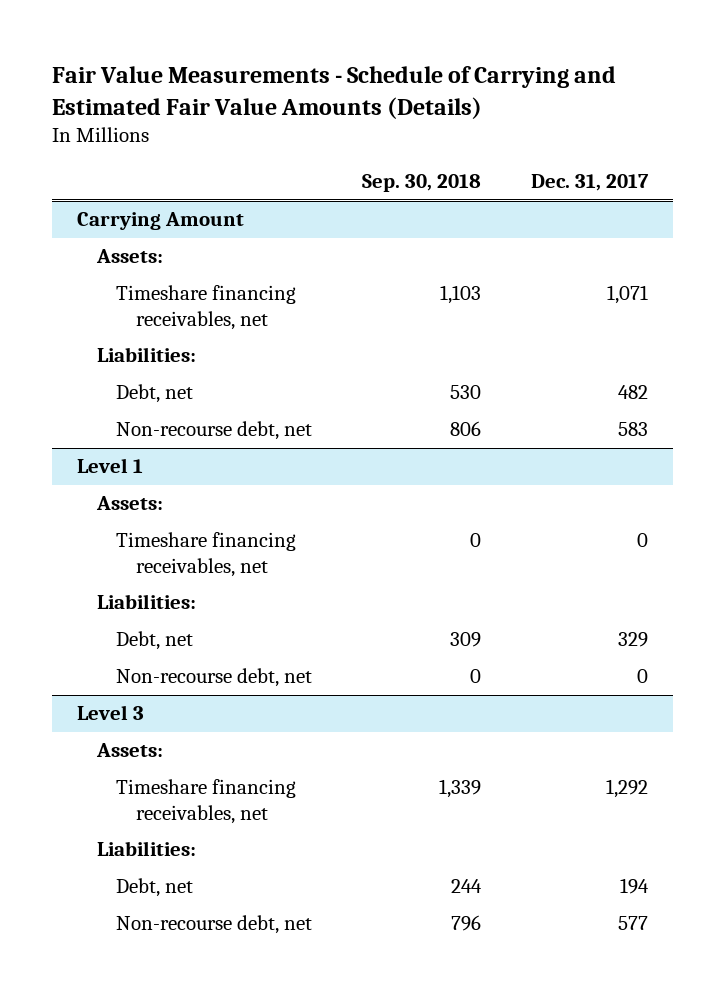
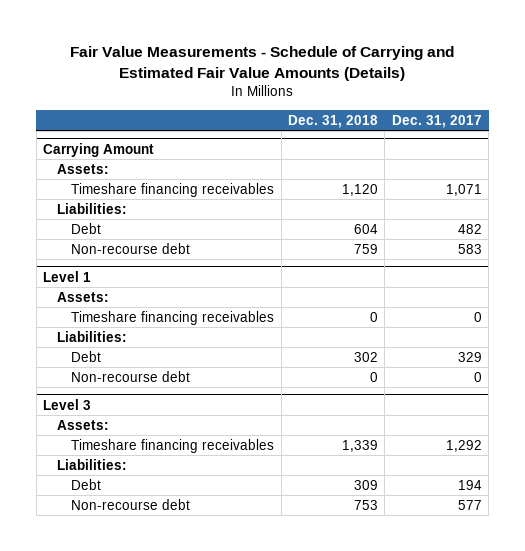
- | Sep. 30, 2018 | Dec. 31, 2017
+ | Dec. 31, 2018 | Dec. 31, 2017
@ Carrying Amount
- Timeshare financing receivables, net | 1,103 | 1,071
+ Timeshare financing receivables | 1,120 | 1,071
- Debt, net | 530 | 482
- Non-recourse debt, net | 806 | 583
+ Debt | 604 | 482
+ Non-recourse debt | 759 | 583
@ Level 1
- Timeshare financing receivables, net | 0 | 0
+ Timeshare financing receivables | 0 | 0
- Debt, net | 309 | 329
- Non-recourse debt, net | 0 | 0
+ Debt | 302 | 329
+ Non-recourse debt | 0 | 0
@ Level 3
- Timeshare financing receivables, net | 1,339 | 1,292
+ Timeshare financing receivables | 1,339 | 1,292
- Debt, net | 244 | 194
- Non-recourse debt, net | 796 | 577
+ Debt | 309 | 194
+ Non-recourse debt | 753 | 577

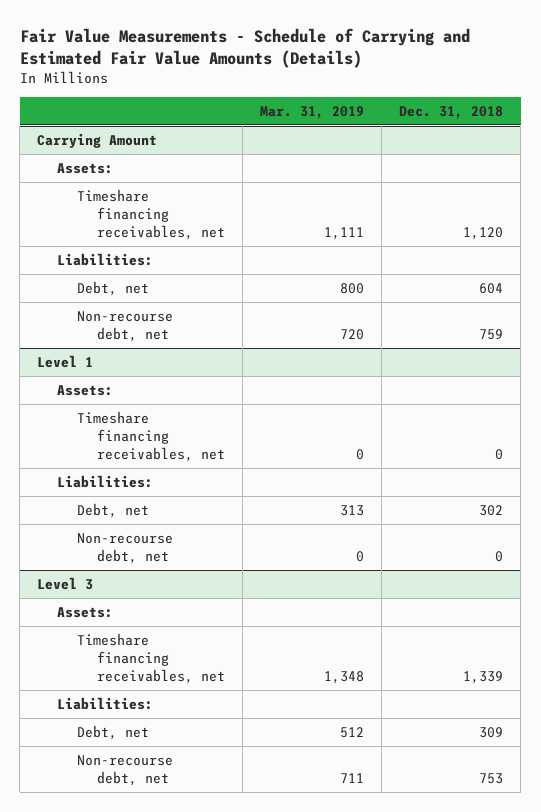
- | Dec. 31, 2018 | Dec. 31, 2017
+ | Mar. 31, 2019 | Dec. 31, 2018
@ Carrying Amount
- Timeshare financing receivables | 1,120 | 1,071
+ Timeshare financing receivables, net | 1,111 | 1,120
- Debt | 604 | 482
- Non-recourse debt | 759 | 583
+ Debt, net | 800 | 604
+ Non-recourse debt, net | 720 | 759
@ Level 1
- Timeshare financing receivables | 0 | 0
+ Timeshare financing receivables, net | 0 | 0
- Debt | 302 | 329
- Non-recourse debt | 0 | 0
+ Debt, net | 313 | 302
+ Non-recourse debt, net | 0 | 0
@ Level 3
- Timeshare financing receivables | 1,339 | 1,292
+ Timeshare financing receivables, net | 1,348 | 1,339
- Debt | 309 | 194
- Non-recourse debt | 753 | 577
+ Debt, net | 512 | 309
+ Non-recourse debt, net | 711 | 753

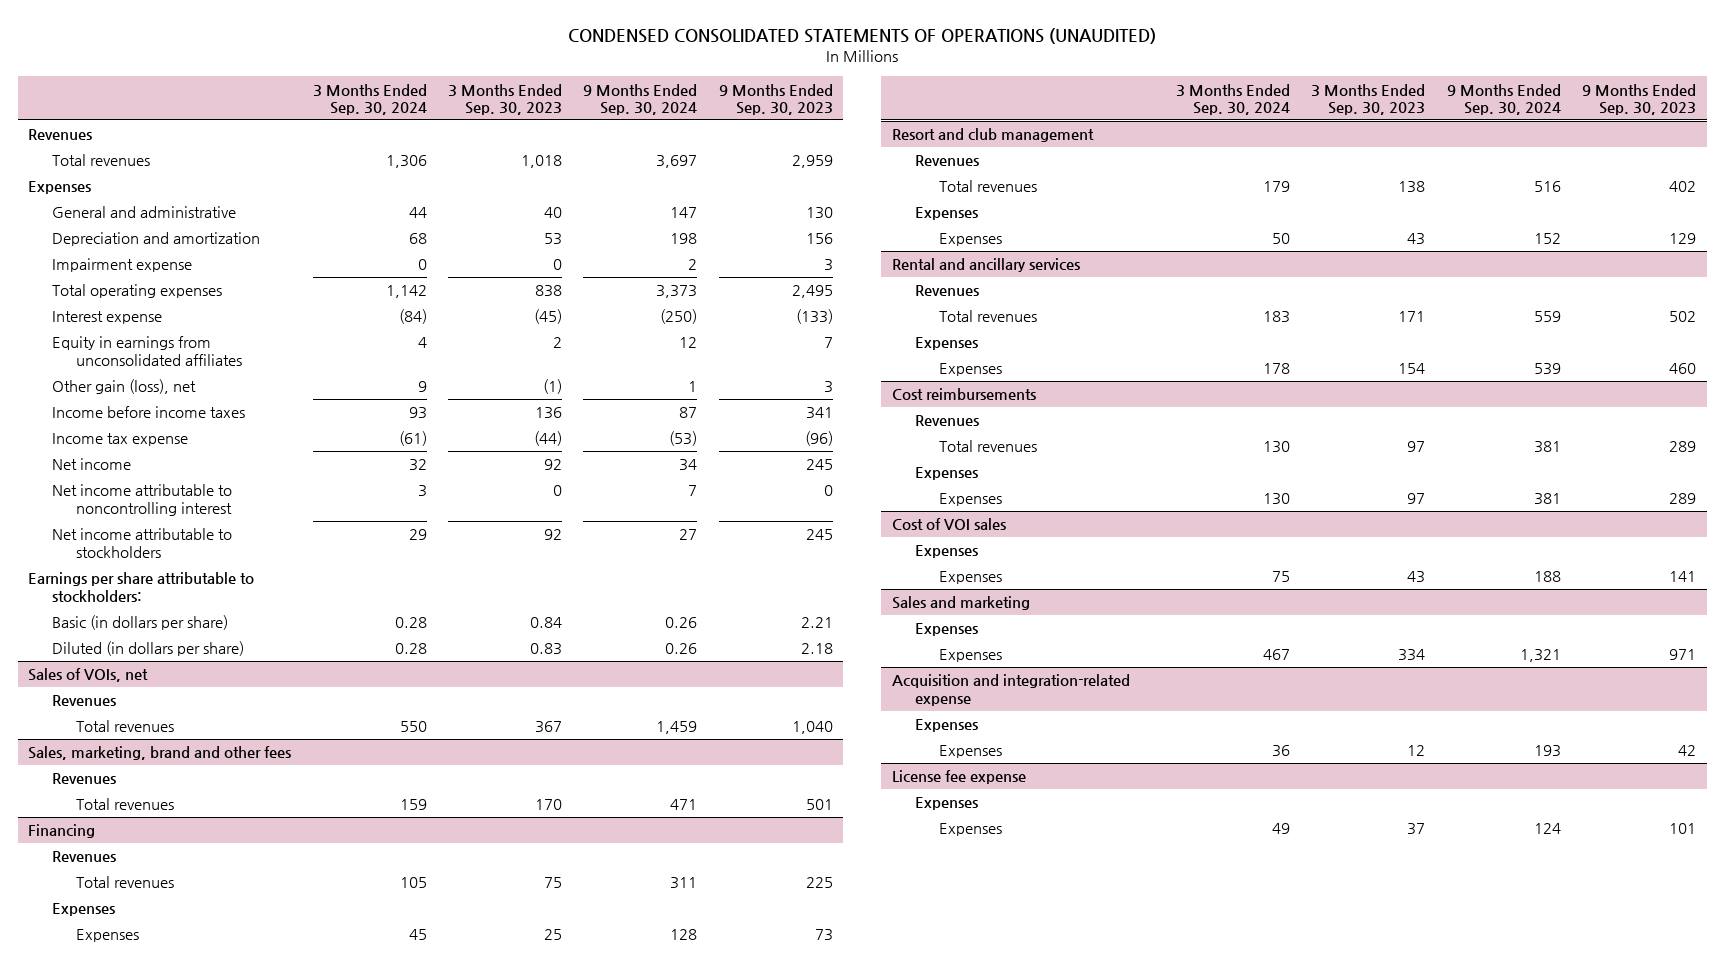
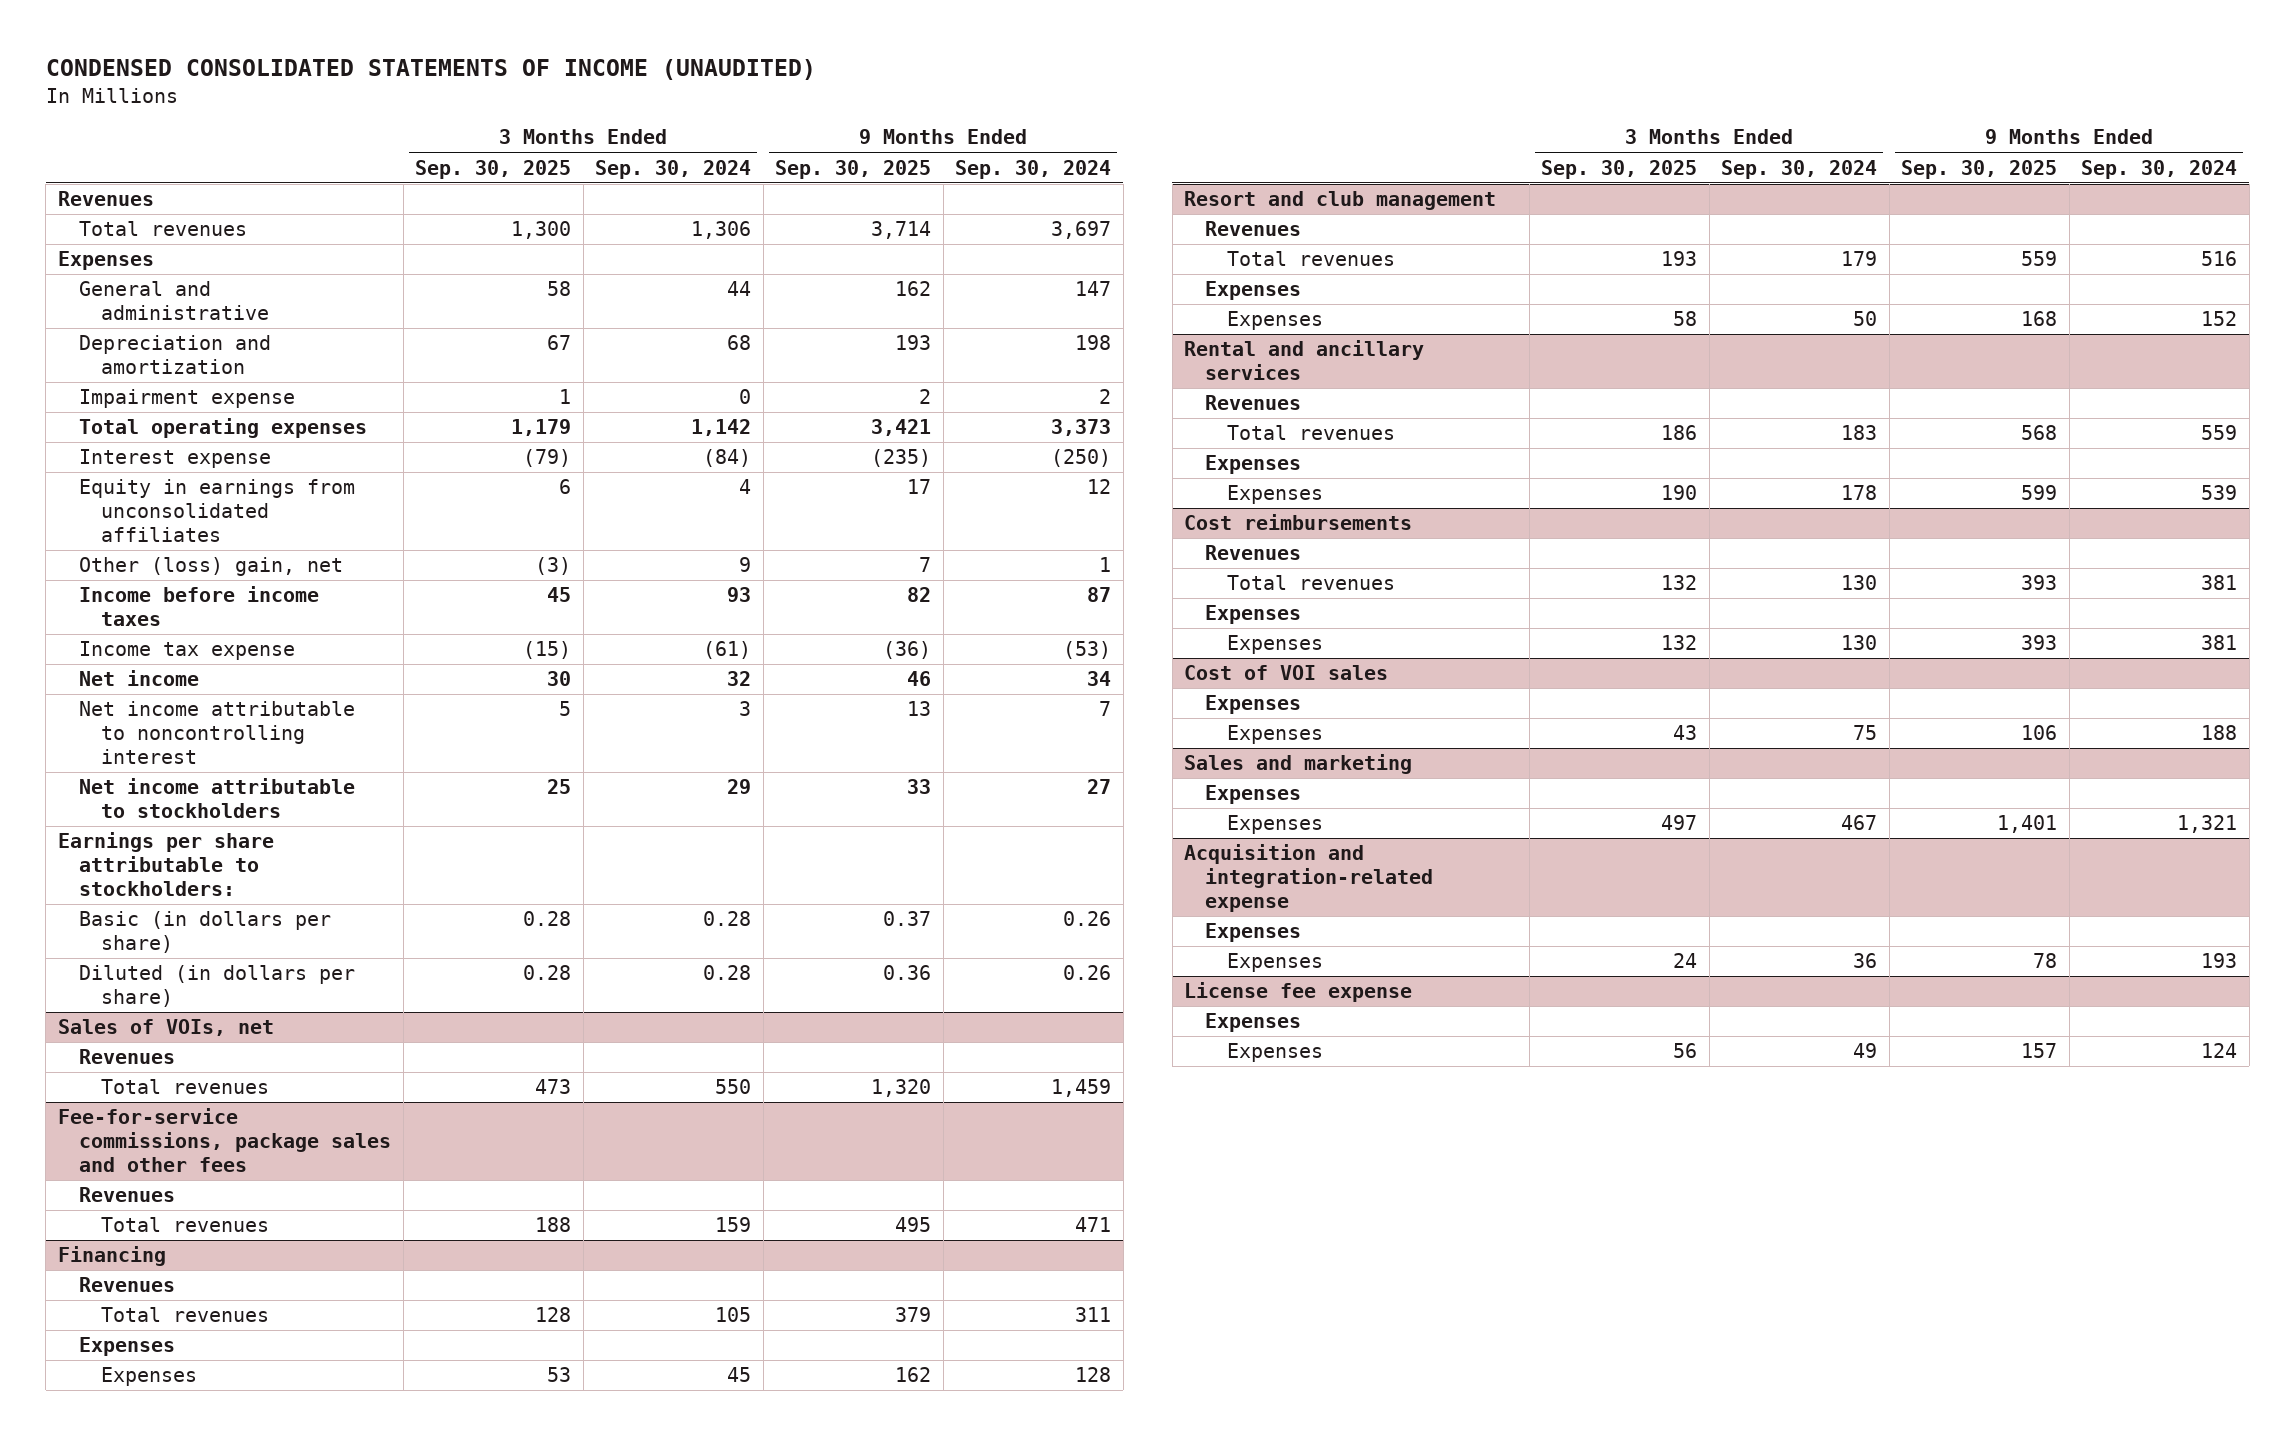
- CONDENSED CONSOLIDATED STATEMENTS OF OPERATIONS (UNAUDITED)
+ CONDENSED CONSOLIDATED STATEMENTS OF INCOME (UNAUDITED)
- | 3 Months Ended Sep. 30, 2024 | 3 Months Ended Sep. 30, 2023 | 9 Months Ended Sep. 30, 2024 | 9 Months Ended Sep. 30, 2023
+ | 3 Months Ended Sep. 30, 2025 | 3 Months Ended Sep. 30, 2024 | 9 Months Ended Sep. 30, 2025 | 9 Months Ended Sep. 30, 2024
- Other gain (loss), net | 9 | (1) | 1 | 3
+ Other (loss) gain, net | (3) | 9 | 7 | 1
- Sales, marketing, brand and other fees
+ Fee-for-service commissions, package sales and other fees

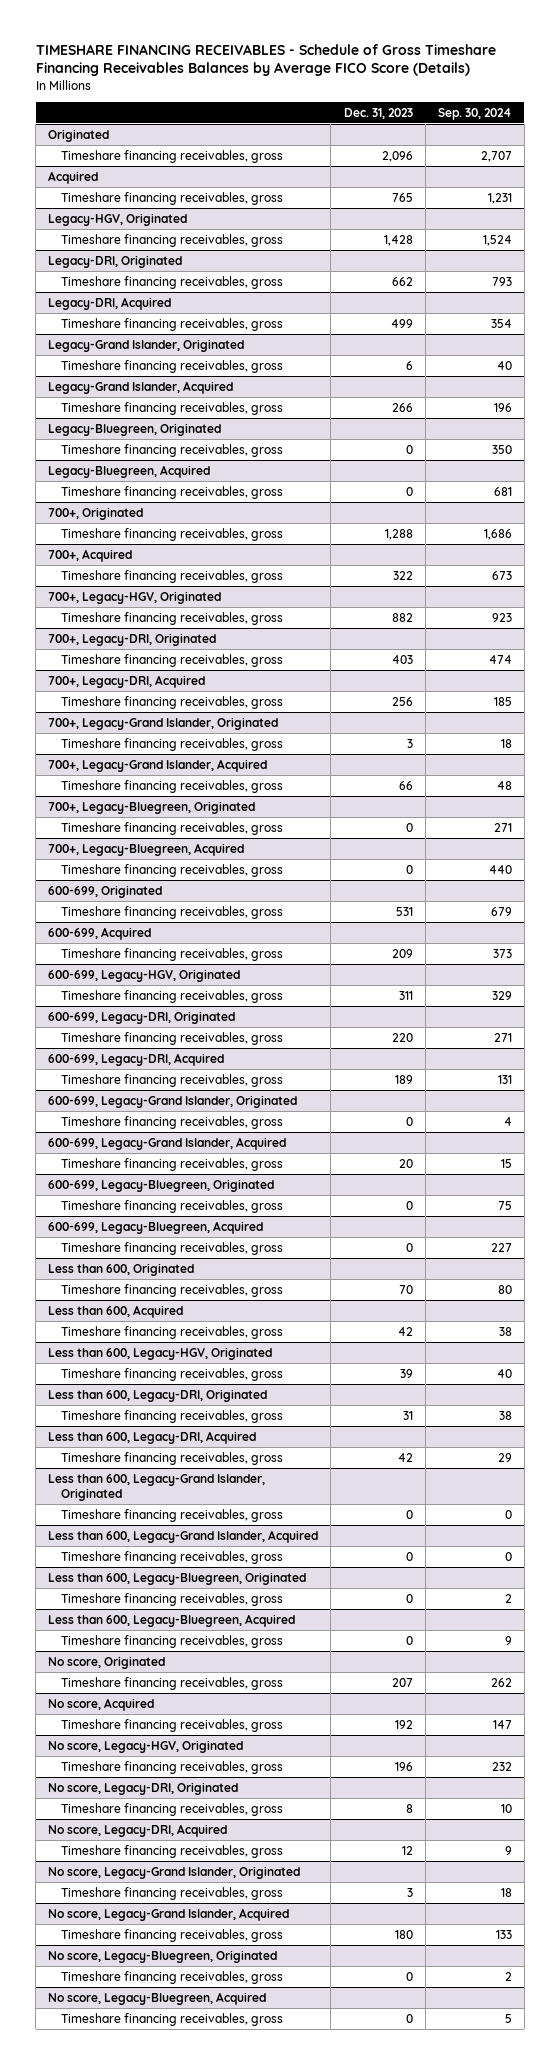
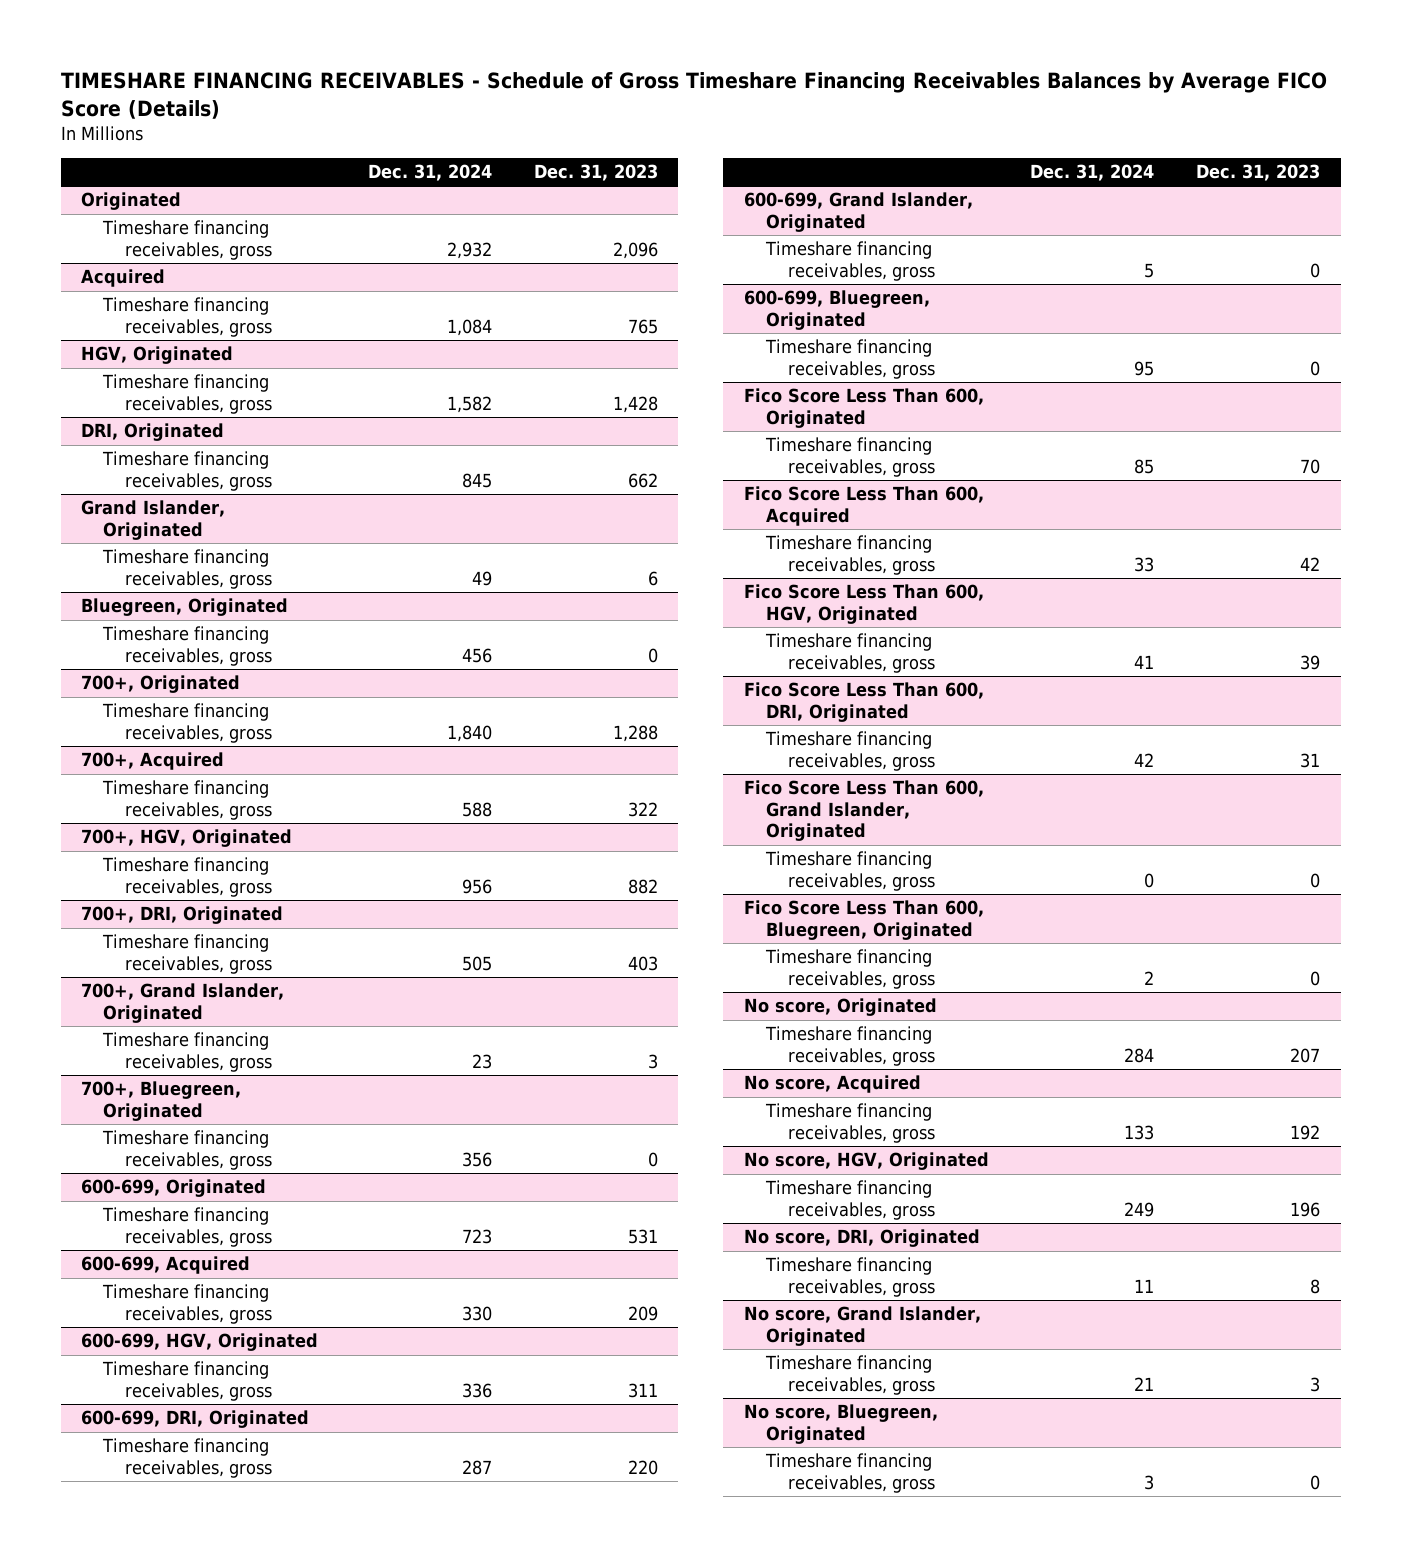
- | Dec. 31, 2023 | Sep. 30, 2024
+ | Dec. 31, 2024 | Dec. 31, 2023
- Legacy-HGV, Originated
+ HGV, Originated
- Legacy-DRI, Originated
+ DRI, Originated
- Legacy-DRI, Acquired
- Timeshare financing receivables, gross | 499 | 354
- Legacy-Grand Islander, Originated
+ Grand Islander, Originated
- Legacy-Grand Islander, Acquired
- Timeshare financing receivables, gross | 266 | 196
- Legacy-Bluegreen, Originated
- Timeshare financing receivables, gross | 0 | 350
- Legacy-Bluegreen, Acquired
+ Bluegreen, Originated
- 700+, Legacy-HGV, Originated
+ 700+, HGV, Originated
- 700+, Legacy-DRI, Originated
+ 700+, DRI, Originated
- 700+, Legacy-DRI, Acquired
- Timeshare financing receivables, gross | 256 | 185
- 700+, Legacy-Grand Islander, Originated
+ 700+, Grand Islander, Originated
- 700+, Legacy-Grand Islander, Acquired
- Timeshare financing receivables, gross | 66 | 48
- 700+, Legacy-Bluegreen, Originated
- Timeshare financing receivables, gross | 0 | 271
- 700+, Legacy-Bluegreen, Acquired
+ 700+, Bluegreen, Originated
- 600-699, Legacy-HGV, Originated
+ 600-699, HGV, Originated
- 600-699, Legacy-DRI, Originated
+ 600-699, DRI, Originated
- 600-699, Legacy-DRI, Acquired
- Timeshare financing receivables, gross | 189 | 131
- 600-699, Legacy-Grand Islander, Originated
- Timeshare financing receivables, gross | 0 | 4
- 600-699, Legacy-Grand Islander, Acquired
- Timeshare financing receivables, gross | 20 | 15
- 600-699, Legacy-Bluegreen, Originated
+ 600-699, Grand Islander, Originated
- 600-699, Legacy-Bluegreen, Acquired
+ 600-699, Bluegreen, Originated
- Less than 600, Originated
+ Fico Score Less Than 600, Originated
- Less than 600, Acquired
+ Fico Score Less Than 600, Acquired
- Less than 600, Legacy-HGV, Originated
+ Fico Score Less Than 600, HGV, Originated
- Less than 600, Legacy-DRI, Originated
+ Fico Score Less Than 600, DRI, Originated
- Less than 600, Legacy-DRI, Acquired
- Timeshare financing receivables, gross | 42 | 29
- Less than 600, Legacy-Grand Islander, Originated
- Timeshare financing receivables, gross | 0 | 0
- Less than 600, Legacy-Grand Islander, Acquired
- Timeshare financing receivables, gross | 0 | 0
- Less than 600, Legacy-Bluegreen, Originated
+ Fico Score Less Than 600, Grand Islander, Originated
- Less than 600, Legacy-Bluegreen, Acquired
+ Fico Score Less Than 600, Bluegreen, Originated
- No score, Legacy-HGV, Originated
+ No score, HGV, Originated
- No score, Legacy-DRI, Originated
+ No score, DRI, Originated
- No score, Legacy-DRI, Acquired
- Timeshare financing receivables, gross | 12 | 9
- No score, Legacy-Grand Islander, Originated
+ No score, Grand Islander, Originated
- No score, Legacy-Grand Islander, Acquired
- Timeshare financing receivables, gross | 180 | 133
- No score, Legacy-Bluegreen, Originated
- Timeshare financing receivables, gross | 0 | 2
- No score, Legacy-Bluegreen, Acquired
+ No score, Bluegreen, Originated

